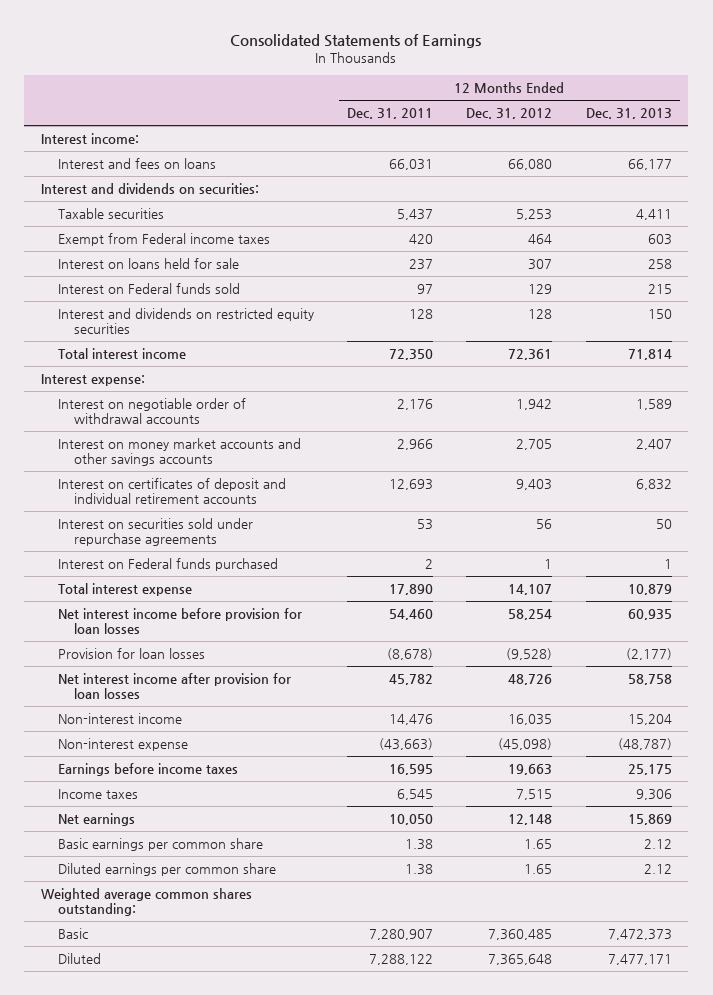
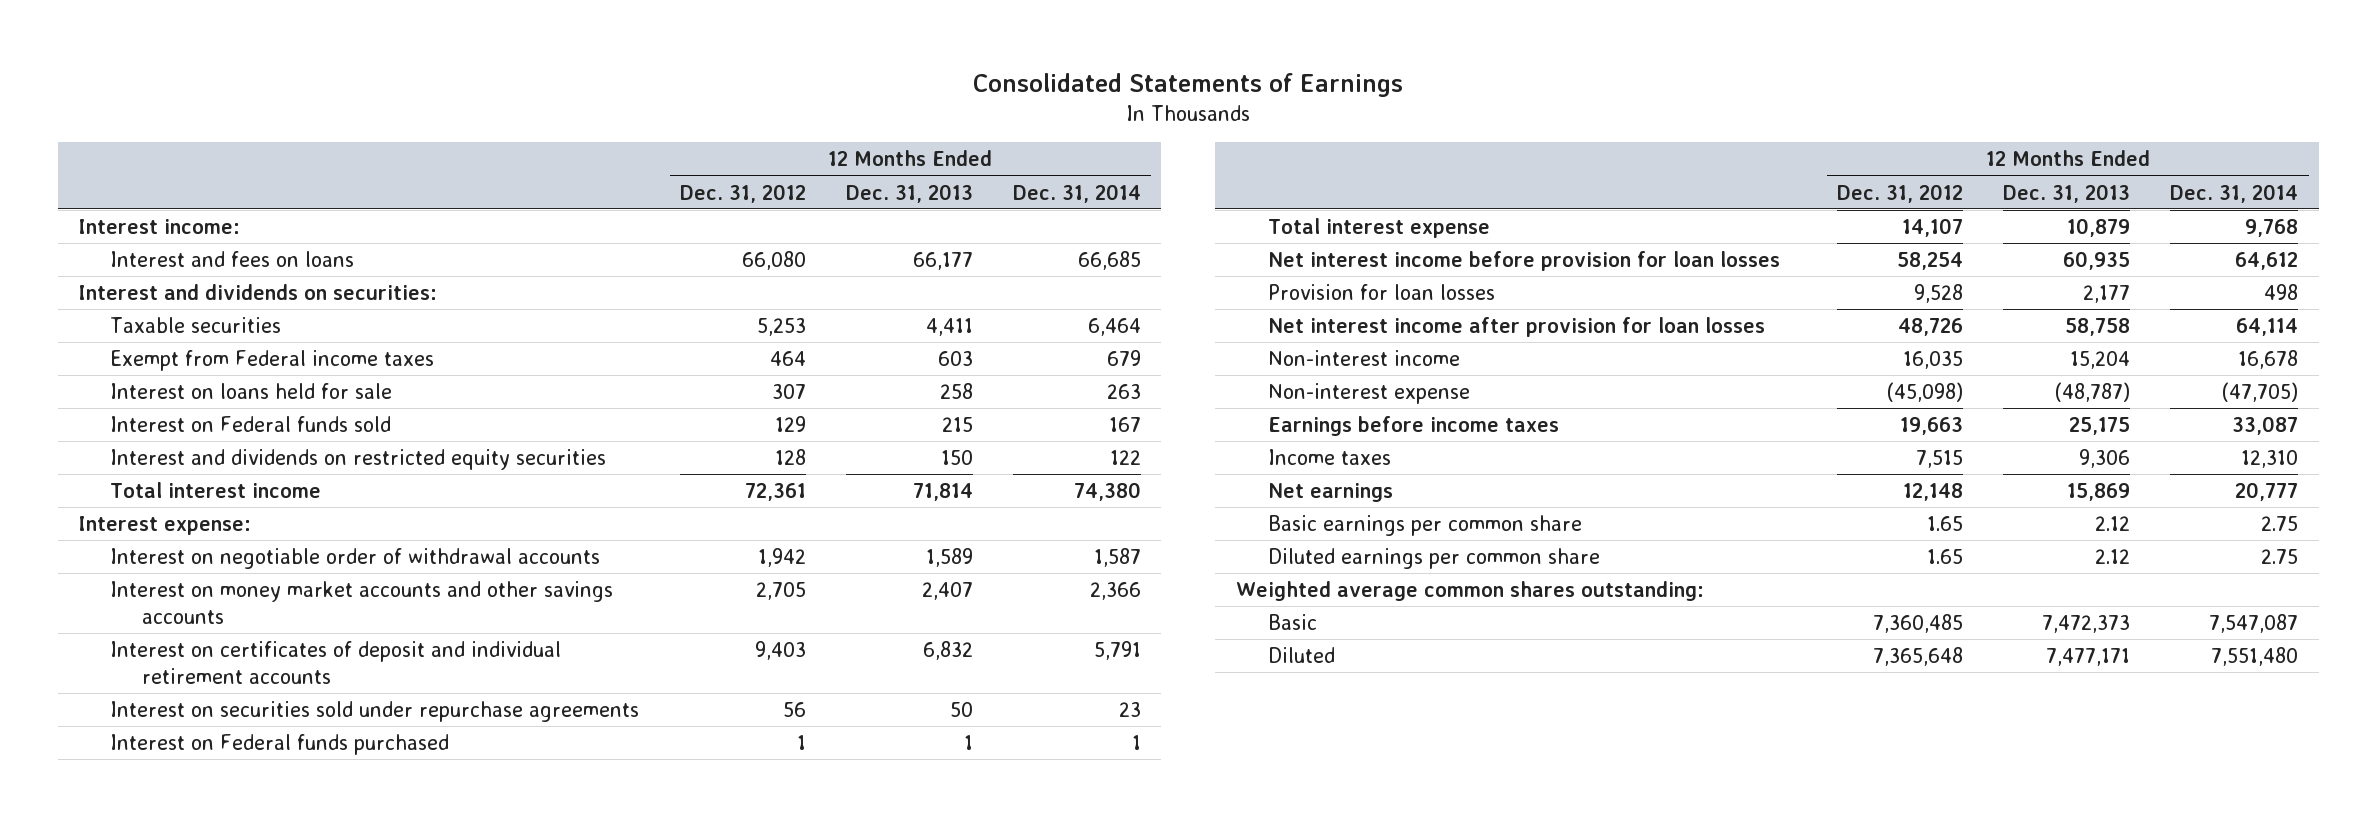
- | 12 Months Ended Dec. 31, 2011 | 12 Months Ended Dec. 31, 2012 | 12 Months Ended Dec. 31, 2013
+ | 12 Months Ended Dec. 31, 2012 | 12 Months Ended Dec. 31, 2013 | 12 Months Ended Dec. 31, 2014
- Provision for loan losses | (8,678) | (9,528) | (2,177)
+ Provision for loan losses | 9,528 | 2,177 | 498

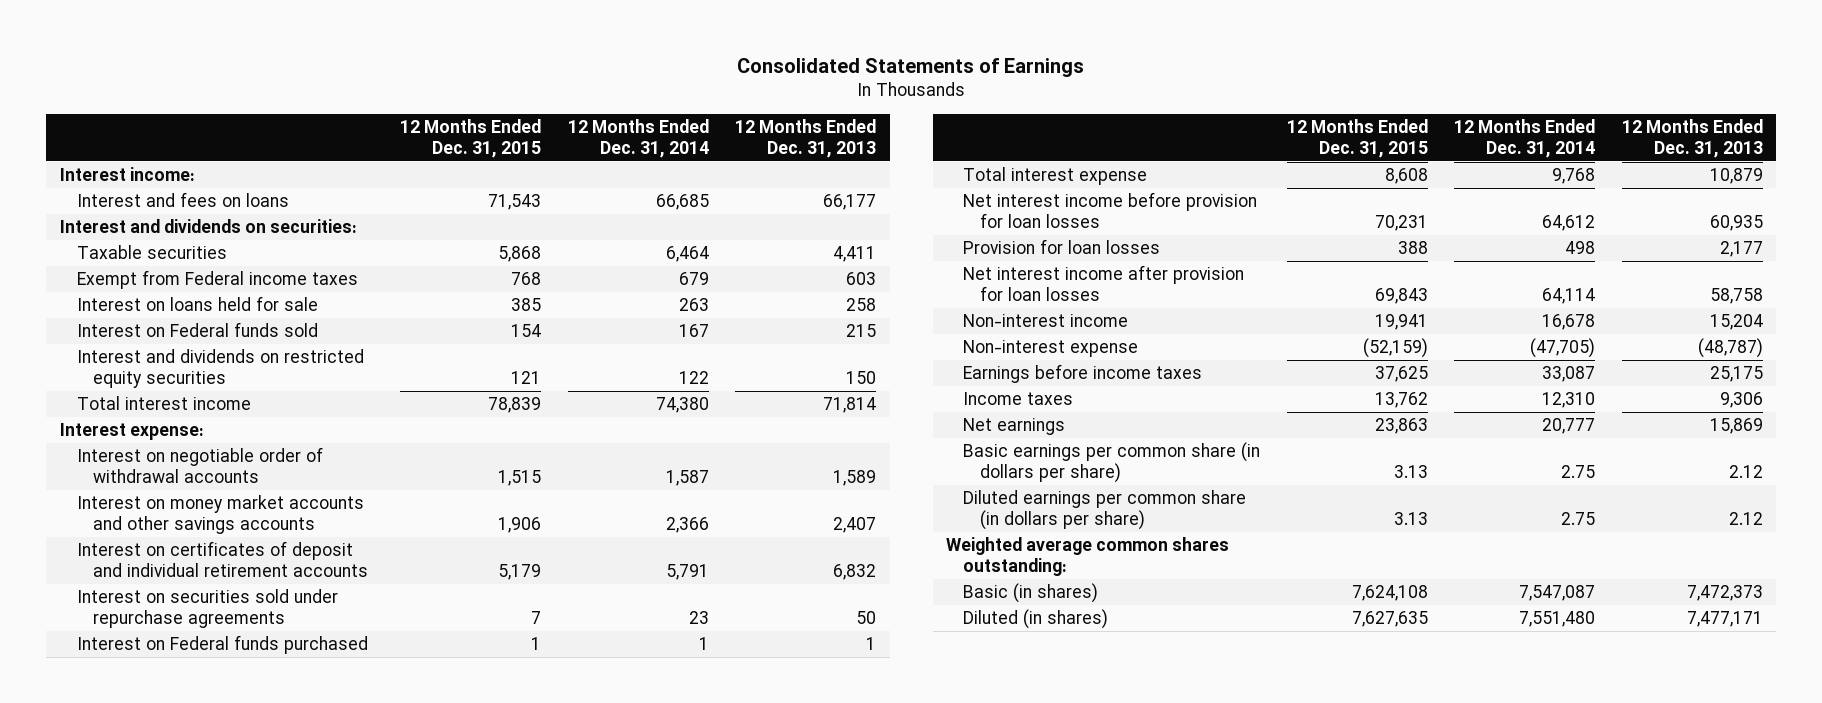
- | 12 Months Ended Dec. 31, 2012 | 12 Months Ended Dec. 31, 2013 | 12 Months Ended Dec. 31, 2014
+ | 12 Months Ended Dec. 31, 2015 | 12 Months Ended Dec. 31, 2014 | 12 Months Ended Dec. 31, 2013
- Basic earnings per common share | 1.65 | 2.12 | 2.75
- Diluted earnings per common share | 1.65 | 2.12 | 2.75
+ Basic earnings per common share (in dollars per share) | 3.13 | 2.75 | 2.12
+ Diluted earnings per common share (in dollars per share) | 3.13 | 2.75 | 2.12
- Basic | 7,360,485 | 7,472,373 | 7,547,087
- Diluted | 7,365,648 | 7,477,171 | 7,551,480
+ Basic (in shares) | 7,624,108 | 7,547,087 | 7,472,373
+ Diluted (in shares) | 7,627,635 | 7,551,480 | 7,477,171

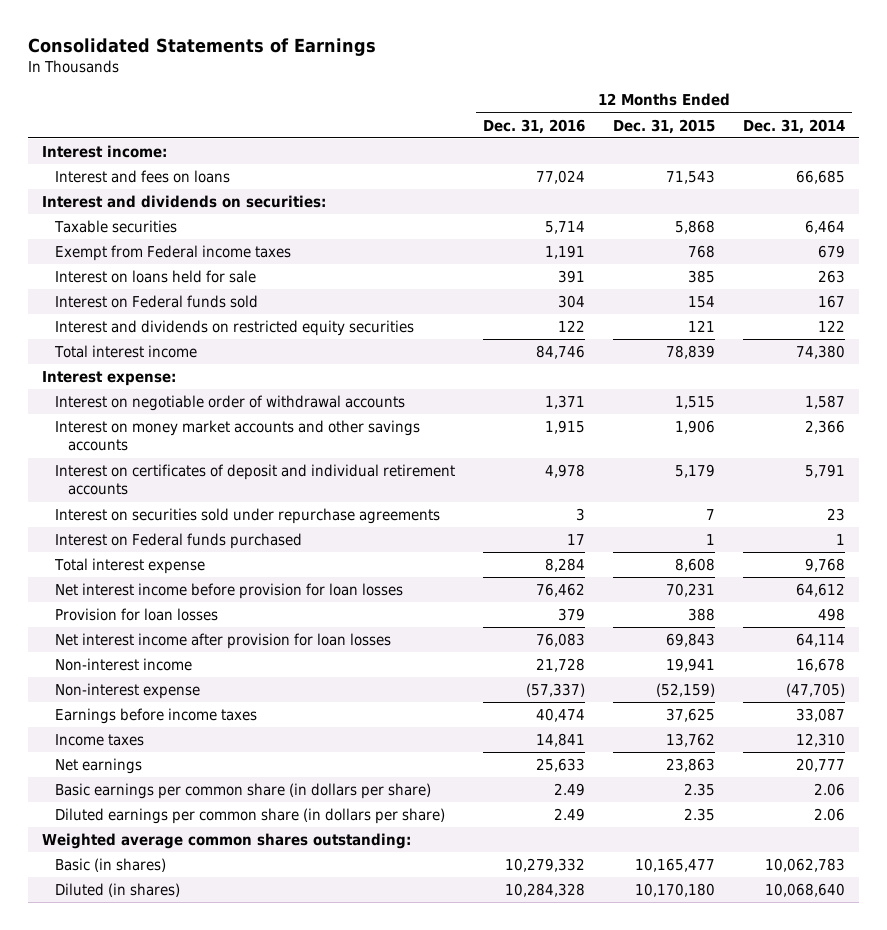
- | 12 Months Ended Dec. 31, 2015 | 12 Months Ended Dec. 31, 2014 | 12 Months Ended Dec. 31, 2013
+ | 12 Months Ended Dec. 31, 2016 | 12 Months Ended Dec. 31, 2015 | 12 Months Ended Dec. 31, 2014
- Basic earnings per common share (in dollars per share) | 3.13 | 2.75 | 2.12
- Diluted earnings per common share (in dollars per share) | 3.13 | 2.75 | 2.12
+ Basic earnings per common share (in dollars per share) | 2.49 | 2.35 | 2.06
+ Diluted earnings per common share (in dollars per share) | 2.49 | 2.35 | 2.06
- Basic (in shares) | 7,624,108 | 7,547,087 | 7,472,373
- Diluted (in shares) | 7,627,635 | 7,551,480 | 7,477,171
+ Basic (in shares) | 10,279,332 | 10,165,477 | 10,062,783
+ Diluted (in shares) | 10,284,328 | 10,170,180 | 10,068,640

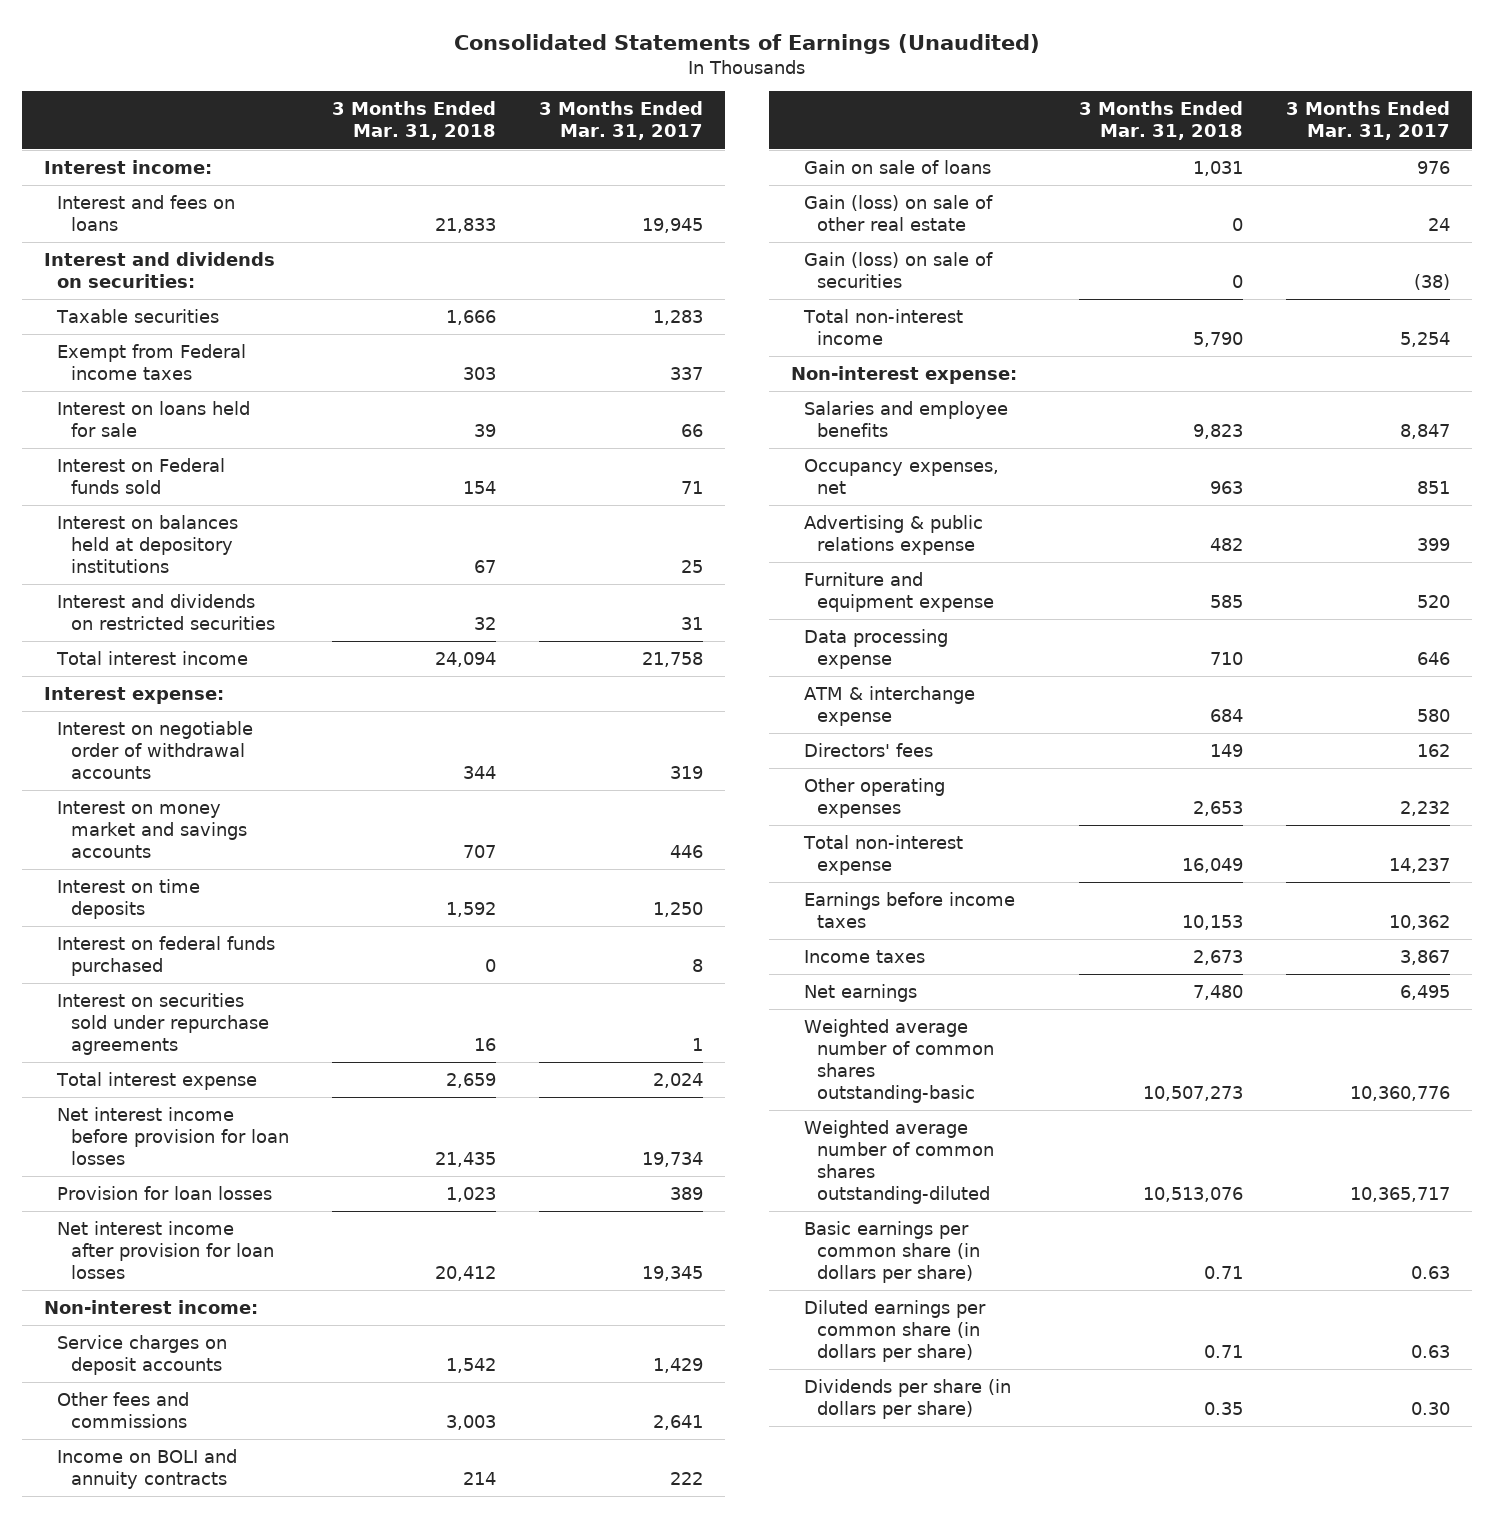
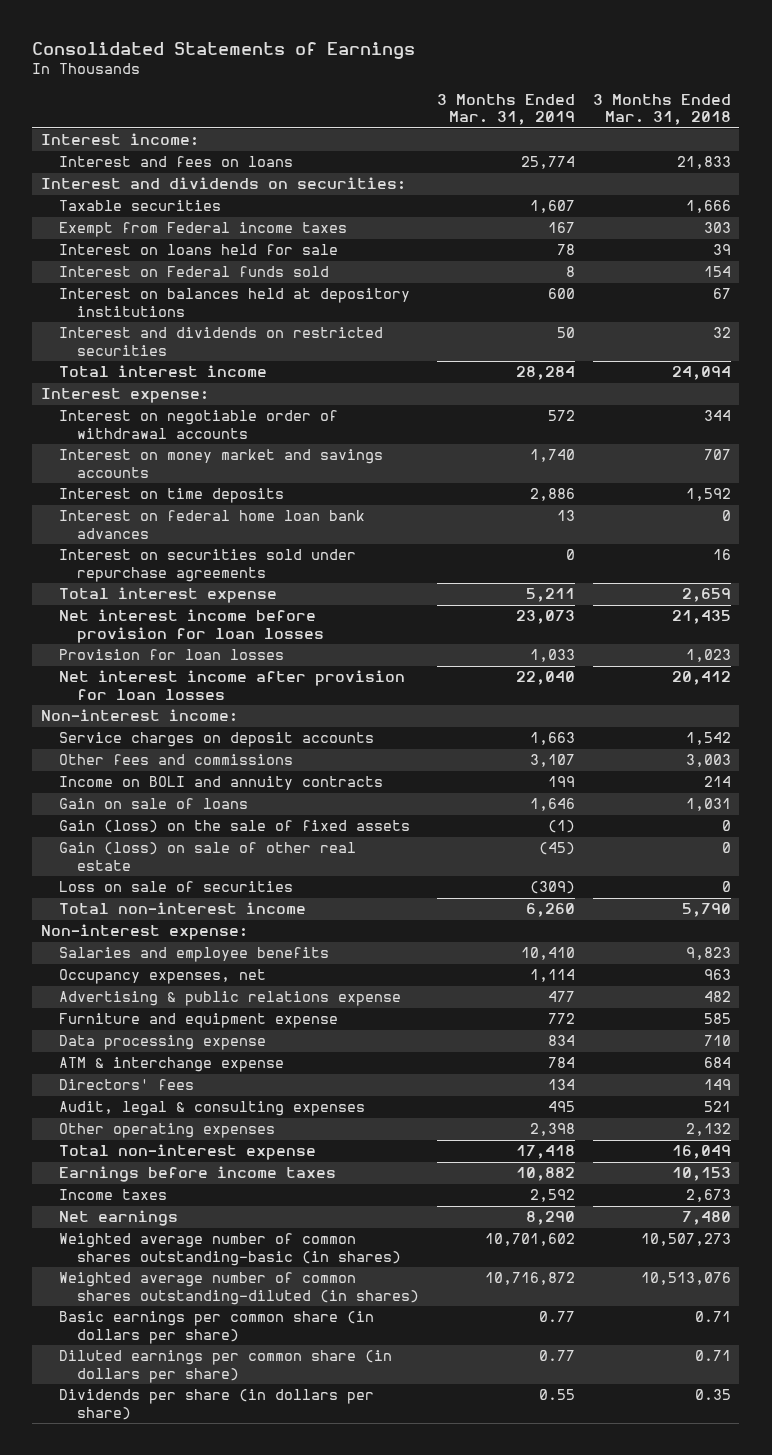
- Consolidated Statements of Earnings (Unaudited)
+ Consolidated Statements of Earnings
- | 3 Months Ended Mar. 31, 2018 | 3 Months Ended Mar. 31, 2017
+ | 3 Months Ended Mar. 31, 2019 | 3 Months Ended Mar. 31, 2018
- Interest on federal funds purchased | 0 | 8
+ Interest on federal home loan bank advances | 13 | 0
+ Gain (loss) on the sale of fixed assets | (1) | 0
- Gain (loss) on sale of securities | 0 | (38)
+ Loss on sale of securities | (309) | 0
- Other operating expenses | 2,653 | 2,232
+ Audit, legal & consulting expenses | 495 | 521
+ Other operating expenses | 2,398 | 2,132
- Weighted average number of common shares outstanding-basic | 10,507,273 | 10,360,776
- Weighted average number of common shares outstanding-diluted | 10,513,076 | 10,365,717
+ Weighted average number of common shares outstanding-basic (in shares) | 10,701,602 | 10,507,273
+ Weighted average number of common shares outstanding-diluted (in shares) | 10,716,872 | 10,513,076

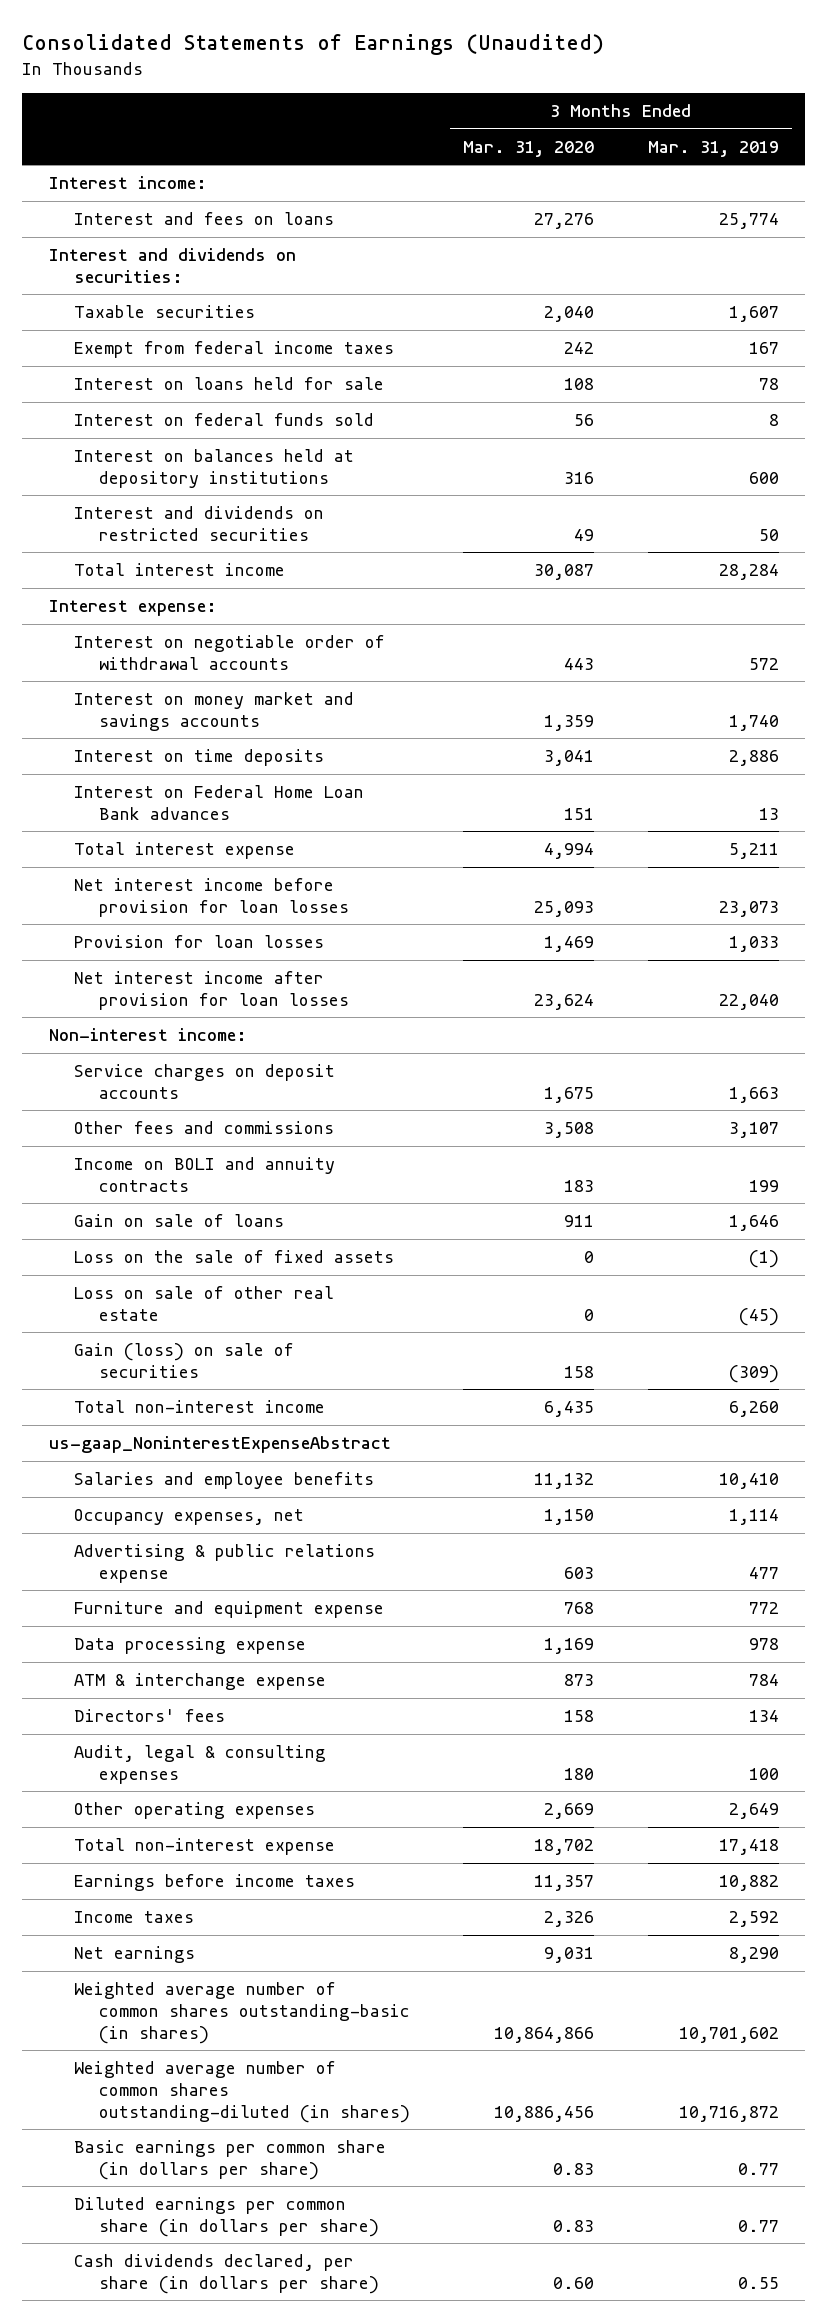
- Consolidated Statements of Earnings
+ Consolidated Statements of Earnings (Unaudited)
- | 3 Months Ended Mar. 31, 2019 | 3 Months Ended Mar. 31, 2018
+ | 3 Months Ended Mar. 31, 2020 | 3 Months Ended Mar. 31, 2019
- Exempt from Federal income taxes | 167 | 303
+ Exempt from federal income taxes | 242 | 167
- Interest on Federal funds sold | 8 | 154
+ Interest on federal funds sold | 56 | 8
- Interest on federal home loan bank advances | 13 | 0
- Interest on securities sold under repurchase agreements | 0 | 16
+ Interest on Federal Home Loan Bank advances | 151 | 13
- Gain (loss) on the sale of fixed assets | (1) | 0
- Gain (loss) on sale of other real estate | (45) | 0
- Loss on sale of securities | (309) | 0
+ Loss on the sale of fixed assets | 0 | (1)
+ Loss on sale of other real estate | 0 | (45)
+ Gain (loss) on sale of securities | 158 | (309)
- Non-interest expense:
+ us-gaap_NoninterestExpenseAbstract
- Data processing expense | 834 | 710
+ Data processing expense | 1,169 | 978
- Audit, legal & consulting expenses | 495 | 521
- Other operating expenses | 2,398 | 2,132
+ Audit, legal & consulting expenses | 180 | 100
+ Other operating expenses | 2,669 | 2,649
- Dividends per share (in dollars per share) | 0.55 | 0.35
+ Cash dividends declared, per share (in dollars per share) | 0.60 | 0.55

